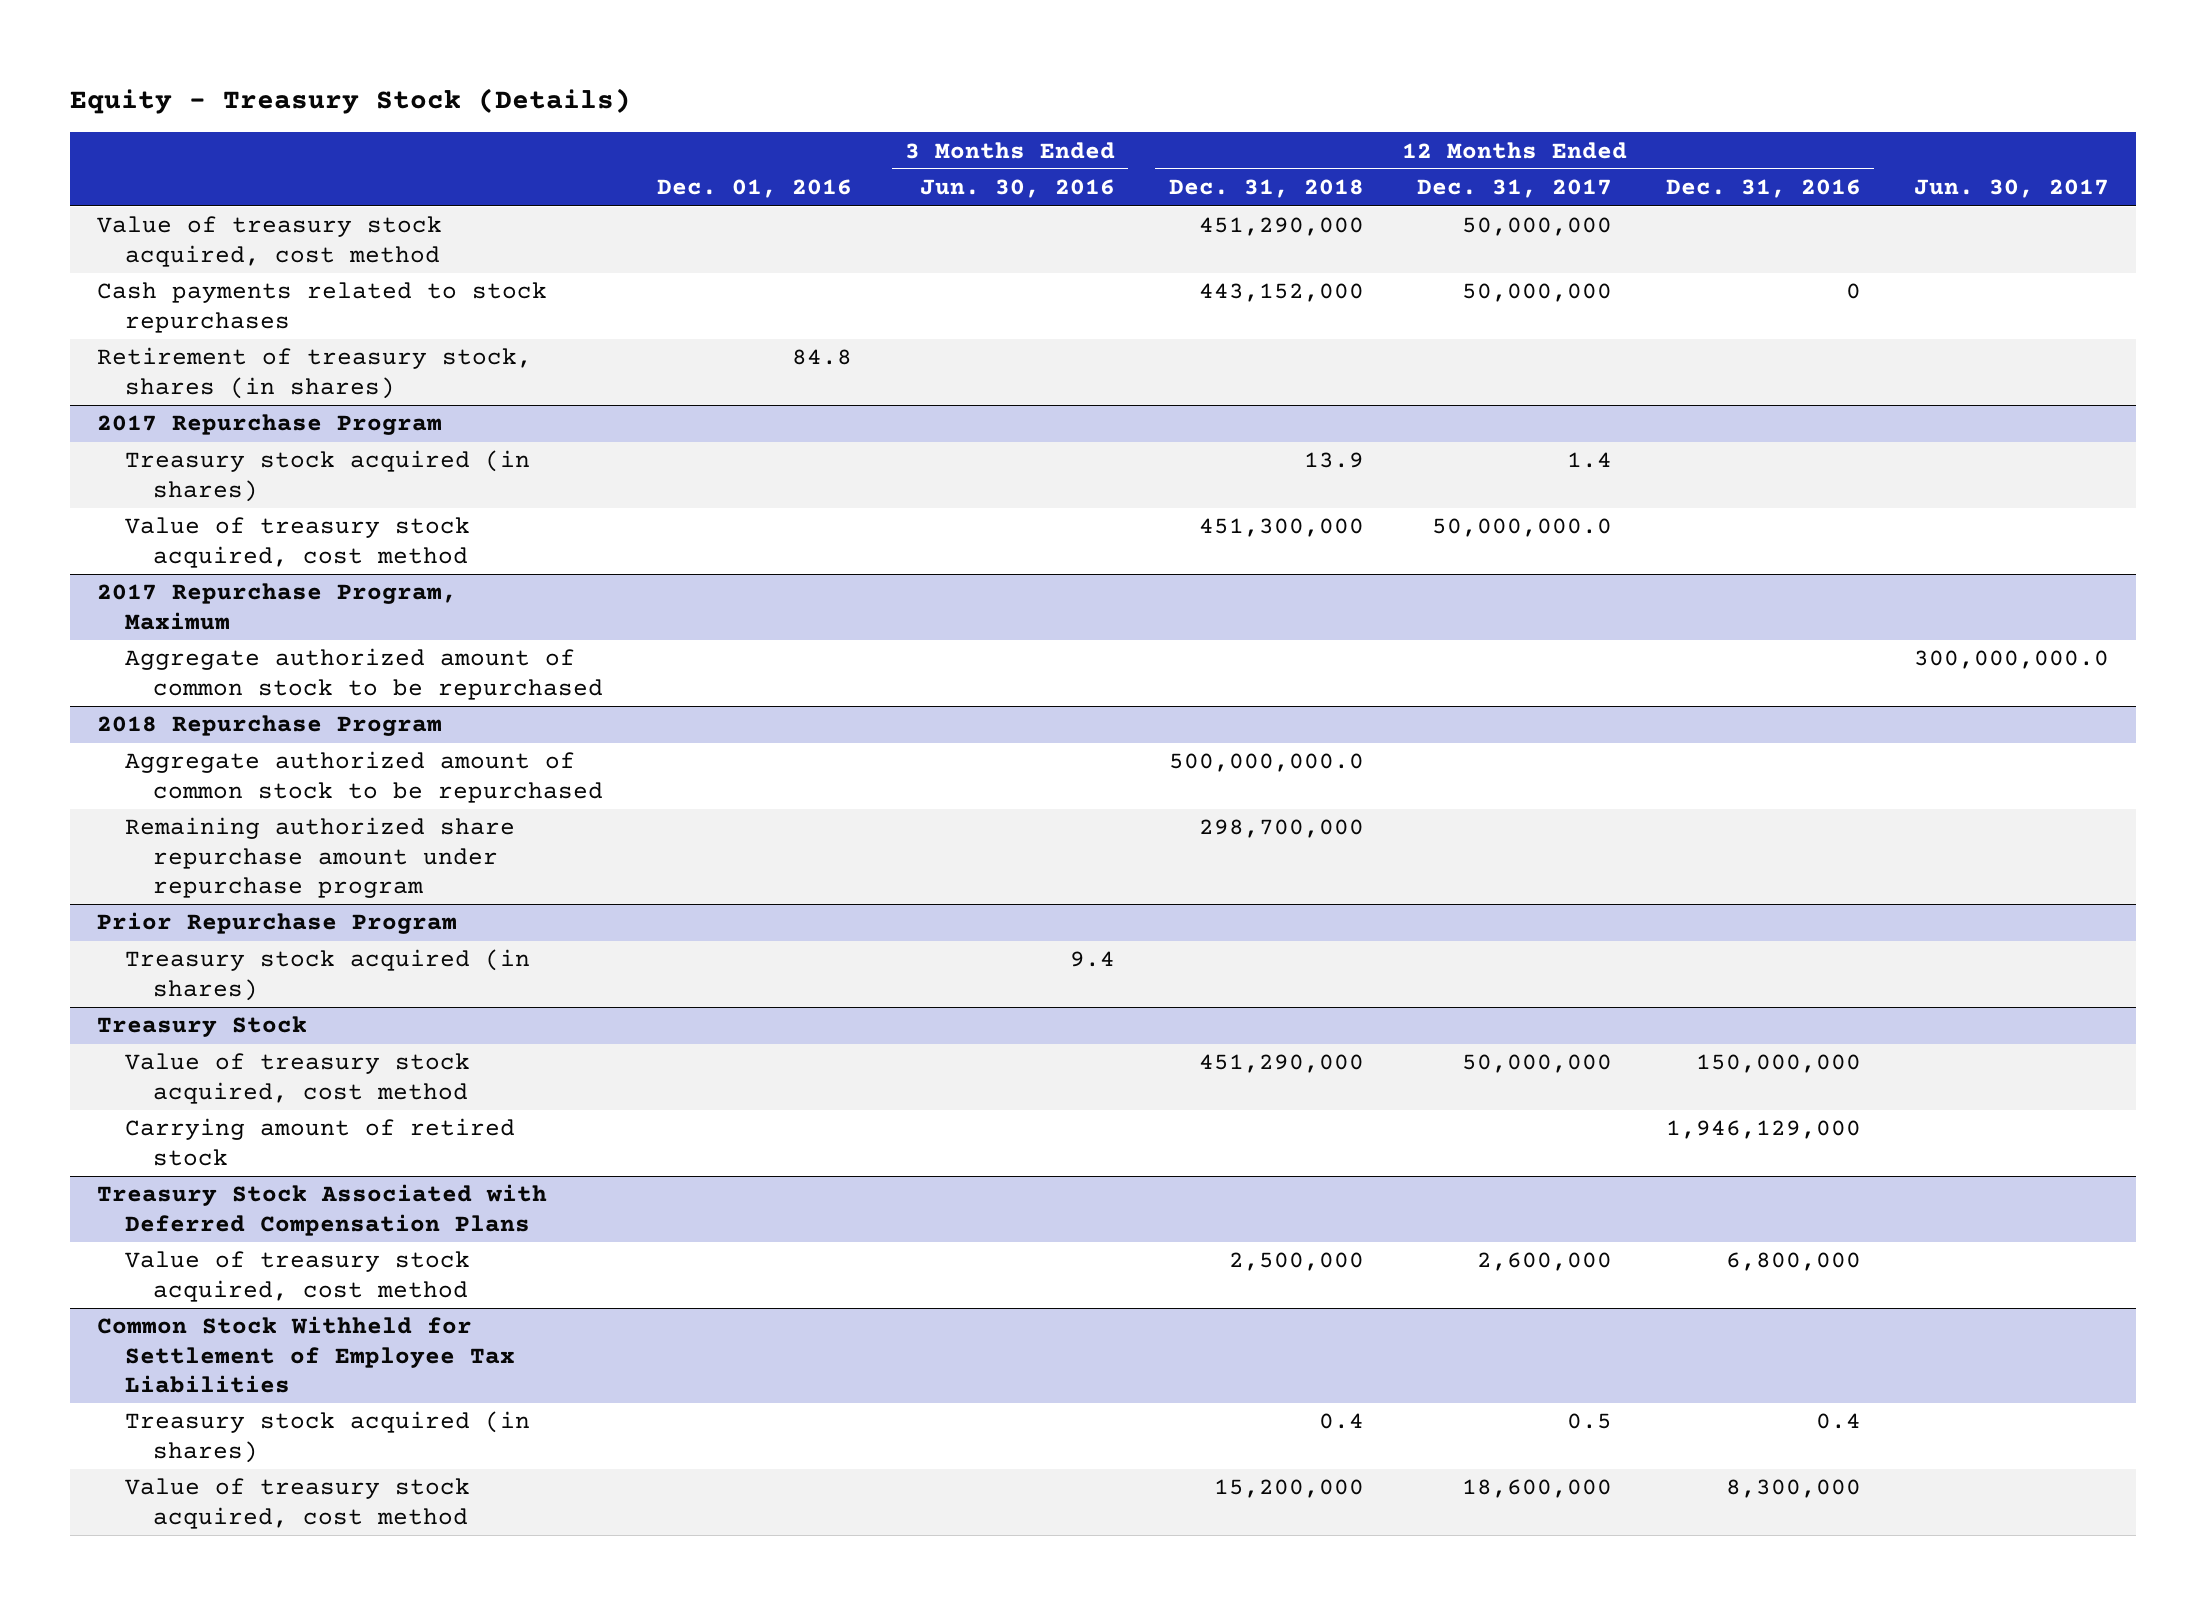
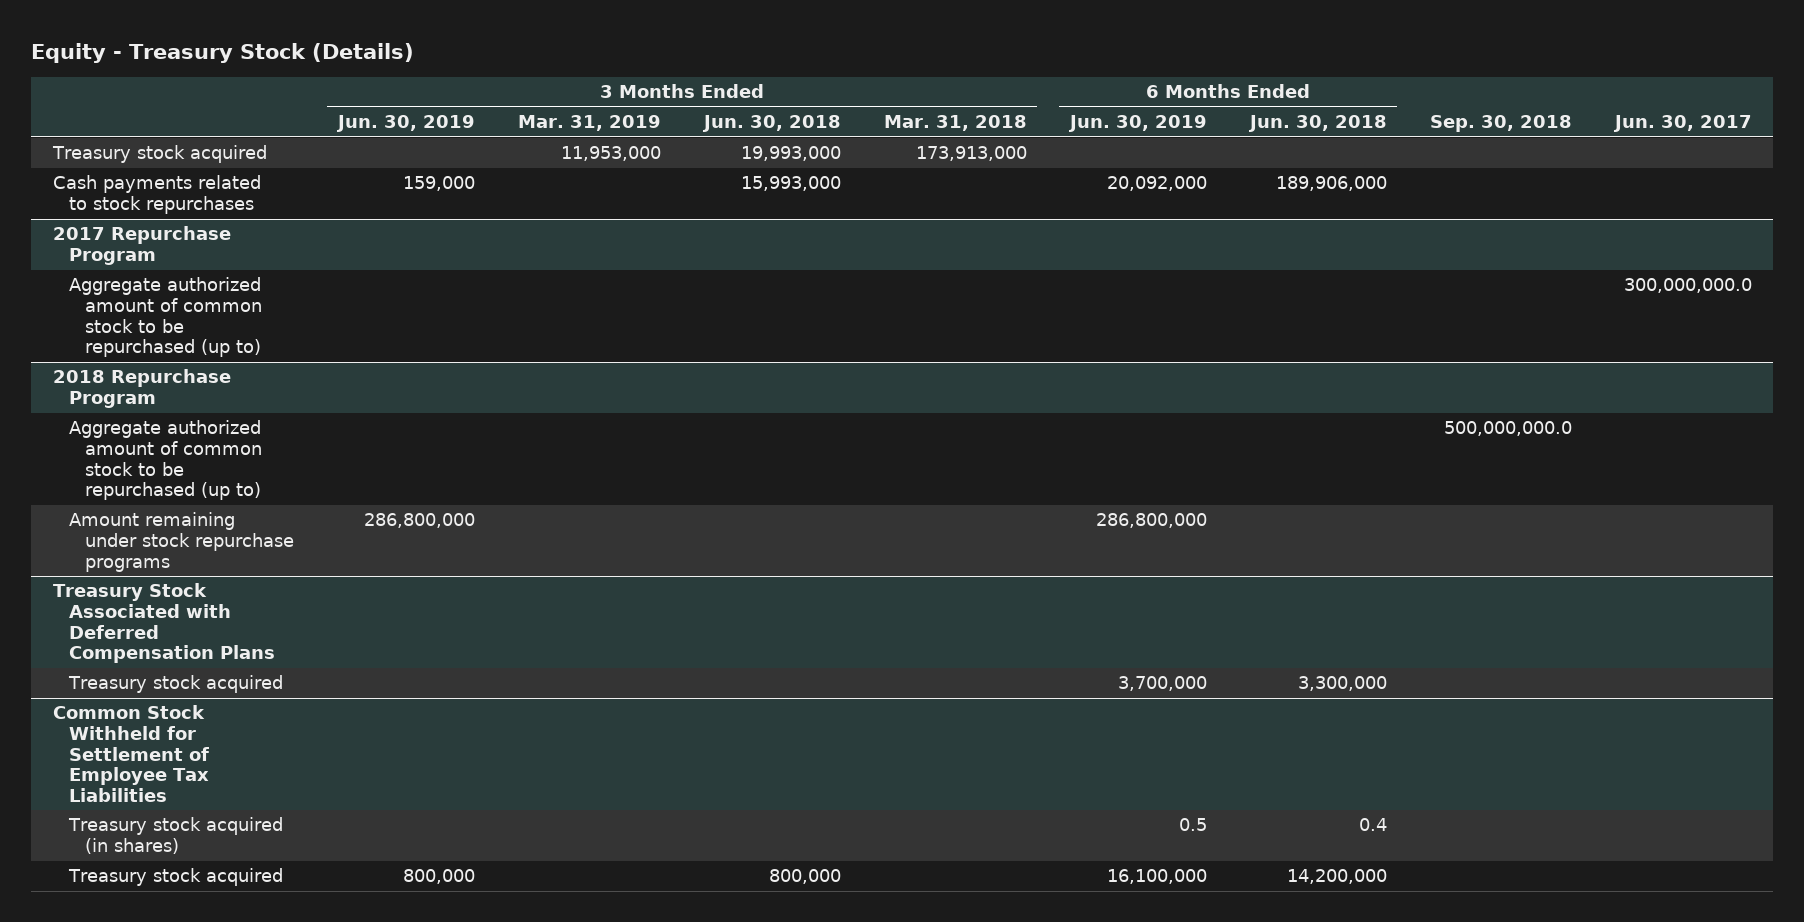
- | Dec. 01, 2016 | 3 Months Ended Jun. 30, 2016 | 12 Months Ended Dec. 31, 2018 | 12 Months Ended Dec. 31, 2017 | 12 Months Ended Dec. 31, 2016 | Jun. 30, 2017
+ | 3 Months Ended Jun. 30, 2019 | 3 Months Ended Mar. 31, 2019 | 3 Months Ended Jun. 30, 2018 | 3 Months Ended Mar. 31, 2018 | 6 Months Ended Jun. 30, 2019 | 6 Months Ended Jun. 30, 2018 | Sep. 30, 2018 | Jun. 30, 2017
- Value of treasury stock acquired, cost method | | | 451,290,000 | 50,000,000 | |
+ Treasury stock acquired | | 11,953,000 | 19,993,000 | 173,913,000 | | | |
- Retirement of treasury stock, shares (in shares) | 84.8 | | | | |
@ 2017 Repurchase Program
- Treasury stock acquired (in shares) | | | 13.9 | 1.4 | |
- Value of treasury stock acquired, cost method | | | 451,300,000 | 50,000,000.0 | |
- 2017 Repurchase Program, Maximum
- Aggregate authorized amount of common stock to be repurchased | | | | | | 300,000,000.0
@ 2017 Repurchase Program
+ Aggregate authorized amount of common stock to be repurchased (up to) | | | | | | | | 300,000,000.0
@ 2018 Repurchase Program
- Aggregate authorized amount of common stock to be repurchased | | | 500,000,000.0 | | |
- Remaining authorized share repurchase amount under repurchase program | | | 298,700,000 | | |
- Prior Repurchase Program
- Treasury stock acquired (in shares) | | 9.4 | | | |
- Treasury Stock
- Value of treasury stock acquired, cost method | | | 451,290,000 | 50,000,000 | 150,000,000 |
- Carrying amount of retired stock | | | | | 1,946,129,000 |
@ 2018 Repurchase Program
+ Aggregate authorized amount of common stock to be repurchased (up to) | | | | | | | 500,000,000.0 |
+ Amount remaining under stock repurchase programs | 286,800,000 | | | | 286,800,000 | | |
@ Treasury Stock Associated with Deferred Compensation Plans
- Value of treasury stock acquired, cost method | | | 2,500,000 | 2,600,000 | 6,800,000 |
+ Treasury stock acquired | | | | | 3,700,000 | 3,300,000 | |
@ Common Stock Withheld for Settlement of Employee Tax Liabilities
- Value of treasury stock acquired, cost method | | | 15,200,000 | 18,600,000 | 8,300,000 |
+ Treasury stock acquired | 800,000 | | 800,000 | | 16,100,000 | 14,200,000 | |

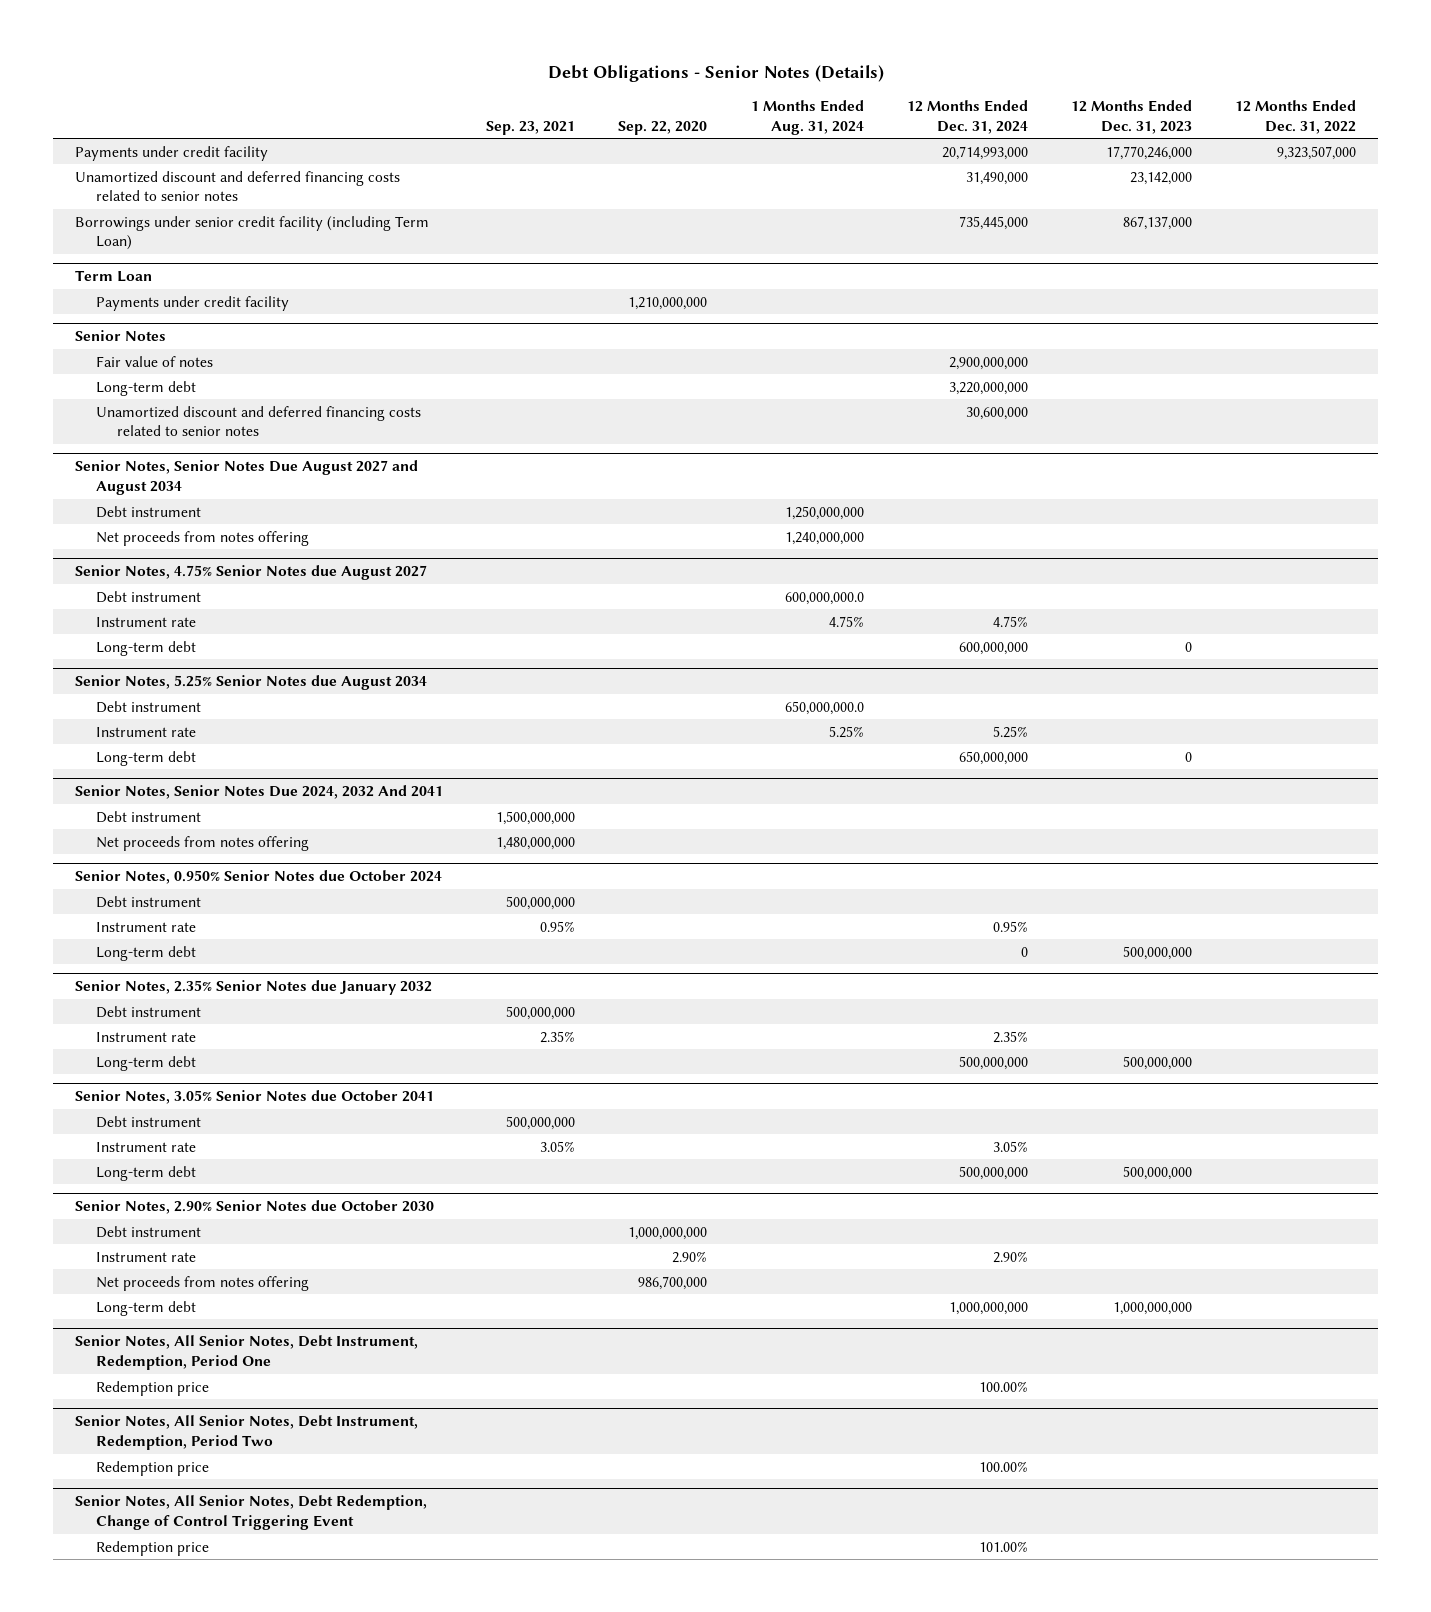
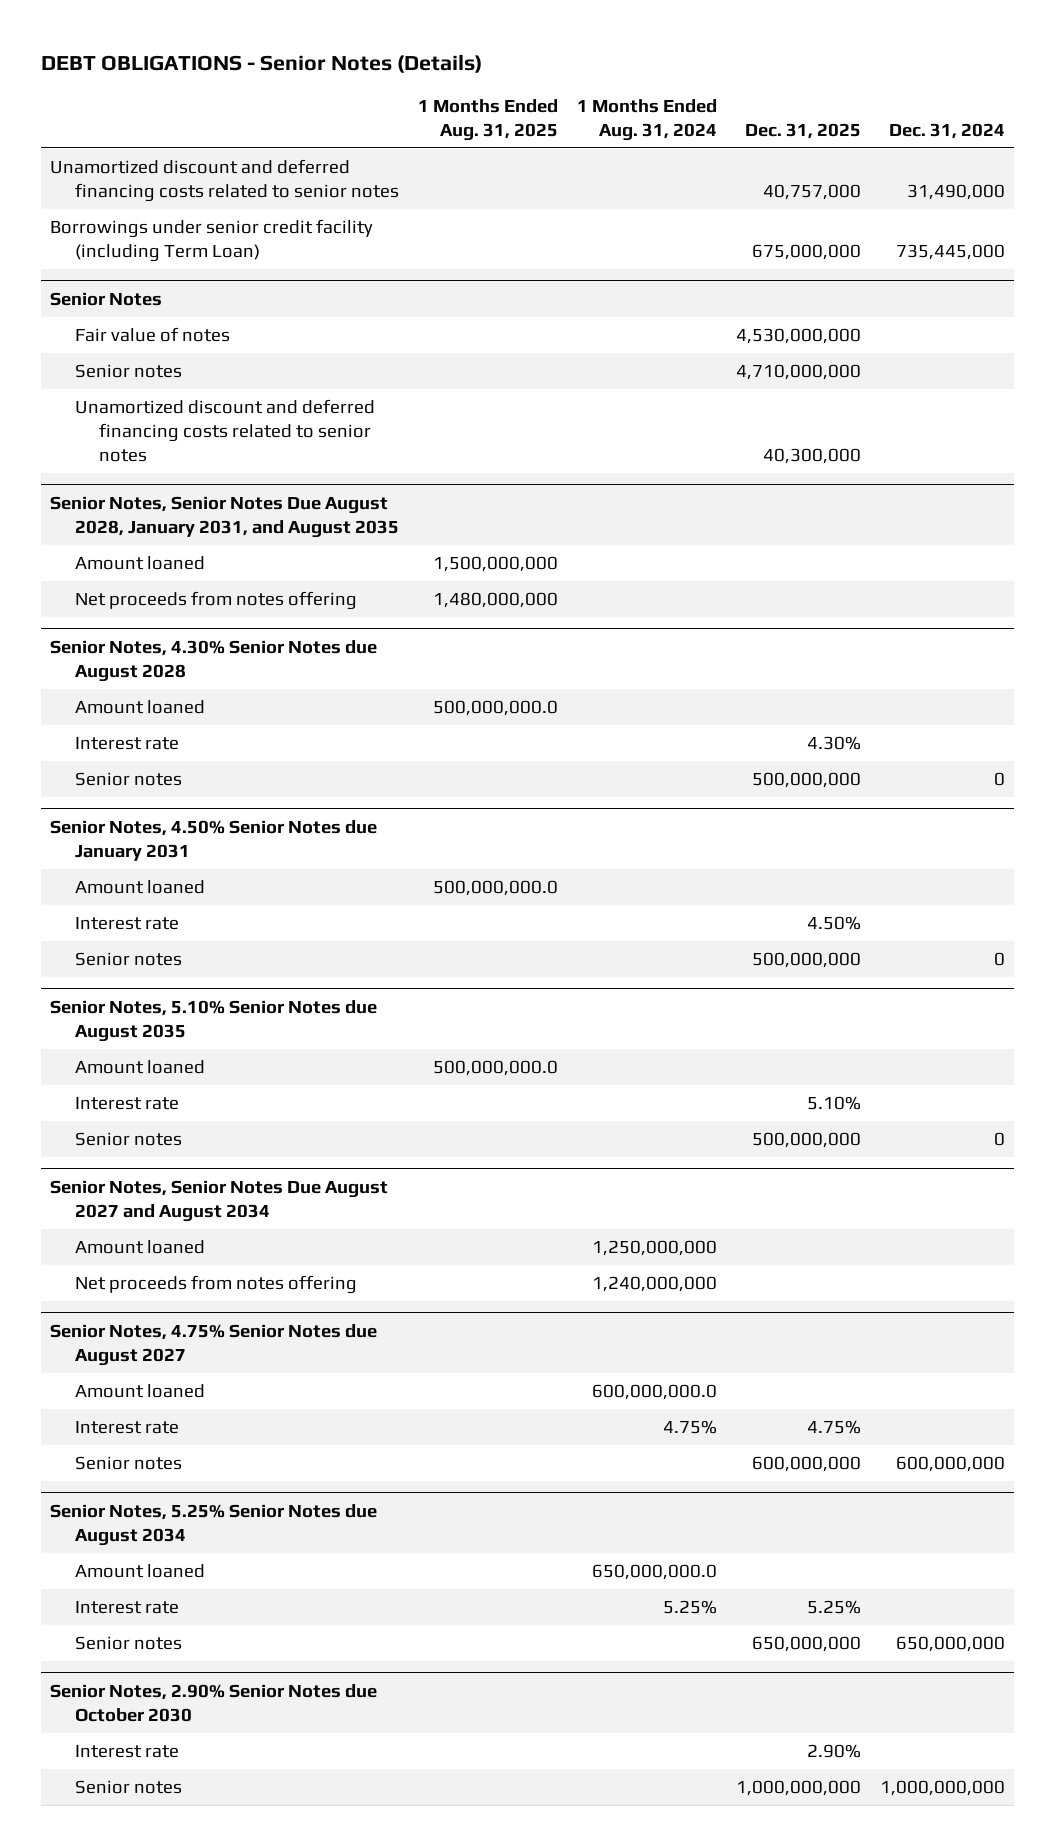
- Debt Obligations - Senior Notes (Details)
+ DEBT OBLIGATIONS - Senior Notes (Details)
- | Sep. 23, 2021 | Sep. 22, 2020 | 1 Months Ended Aug. 31, 2024 | 12 Months Ended Dec. 31, 2024 | 12 Months Ended Dec. 31, 2023 | 12 Months Ended Dec. 31, 2022
+ | 1 Months Ended Aug. 31, 2025 | 1 Months Ended Aug. 31, 2024 | Dec. 31, 2025 | Dec. 31, 2024
- Payments under credit facility | | | | 20,714,993,000 | 17,770,246,000 | 9,323,507,000
- Term Loan
- Payments under credit facility | | 1,210,000,000 | | | |
@ Senior Notes
- Long-term debt | | | | 3,220,000,000 | |
+ Senior notes | | | 4,710,000,000 |
+ Senior Notes, Senior Notes Due August 2028, January 2031, and August 2035
+ Amount loaned | 1,500,000,000 | | |
+ Net proceeds from notes offering | 1,480,000,000 | | |
+ Senior Notes, 4.30% Senior Notes due August 2028
+ Amount loaned | 500,000,000.0 | | |
+ Interest rate | | | 4.30% |
+ Senior notes | | | 500,000,000 | 0
+ Senior Notes, 4.50% Senior Notes due January 2031
+ Amount loaned | 500,000,000.0 | | |
+ Interest rate | | | 4.50% |
+ Senior notes | | | 500,000,000 | 0
+ Senior Notes, 5.10% Senior Notes due August 2035
+ Amount loaned | 500,000,000.0 | | |
+ Interest rate | | | 5.10% |
+ Senior notes | | | 500,000,000 | 0
@ Senior Notes, Senior Notes Due August 2027 and August 2034
- Debt instrument | | | 1,250,000,000 | | |
+ Amount loaned | | 1,250,000,000 | |
@ Senior Notes, 4.75% Senior Notes due August 2027
- Debt instrument | | | 600,000,000.0 | | |
- Instrument rate | | | 4.75% | 4.75% | |
- Long-term debt | | | | 600,000,000 | 0 |
+ Amount loaned | | 600,000,000.0 | |
+ Interest rate | | 4.75% | 4.75% |
+ Senior notes | | | 600,000,000 | 600,000,000
@ Senior Notes, 5.25% Senior Notes due August 2034
- Debt instrument | | | 650,000,000.0 | | |
- Instrument rate | | | 5.25% | 5.25% | |
- Long-term debt | | | | 650,000,000 | 0 |
- Senior Notes, Senior Notes Due 2024, 2032 And 2041
- Debt instrument | 1,500,000,000 | | | | |
- Net proceeds from notes offering | 1,480,000,000 | | | | |
- Senior Notes, 0.950% Senior Notes due October 2024
- Debt instrument | 500,000,000 | | | | |
- Instrument rate | 0.95% | | | 0.95% | |
- Long-term debt | | | | 0 | 500,000,000 |
- Senior Notes, 2.35% Senior Notes due January 2032
- Debt instrument | 500,000,000 | | | | |
- Instrument rate | 2.35% | | | 2.35% | |
- Long-term debt | | | | 500,000,000 | 500,000,000 |
- Senior Notes, 3.05% Senior Notes due October 2041
- Debt instrument | 500,000,000 | | | | |
- Instrument rate | 3.05% | | | 3.05% | |
- Long-term debt | | | | 500,000,000 | 500,000,000 |
@ Senior Notes, 5.25% Senior Notes due August 2034
+ Amount loaned | | 650,000,000.0 | |
+ Interest rate | | 5.25% | 5.25% |
+ Senior notes | | | 650,000,000 | 650,000,000
@ Senior Notes, 2.90% Senior Notes due October 2030
- Debt instrument | | 1,000,000,000 | | | |
- Instrument rate | | 2.90% | | 2.90% | |
- Net proceeds from notes offering | | 986,700,000 | | | |
- Long-term debt | | | | 1,000,000,000 | 1,000,000,000 |
- Senior Notes, All Senior Notes, Debt Instrument, Redemption, Period One
- Redemption price | | | | 100.00% | |
- Senior Notes, All Senior Notes, Debt Instrument, Redemption, Period Two
- Redemption price | | | | 100.00% | |
- Senior Notes, All Senior Notes, Debt Redemption, Change of Control Triggering Event
- Redemption price | | | | 101.00% | |
@ Senior Notes, 2.90% Senior Notes due October 2030
+ Interest rate | | | 2.90% |
+ Senior notes | | | 1,000,000,000 | 1,000,000,000

